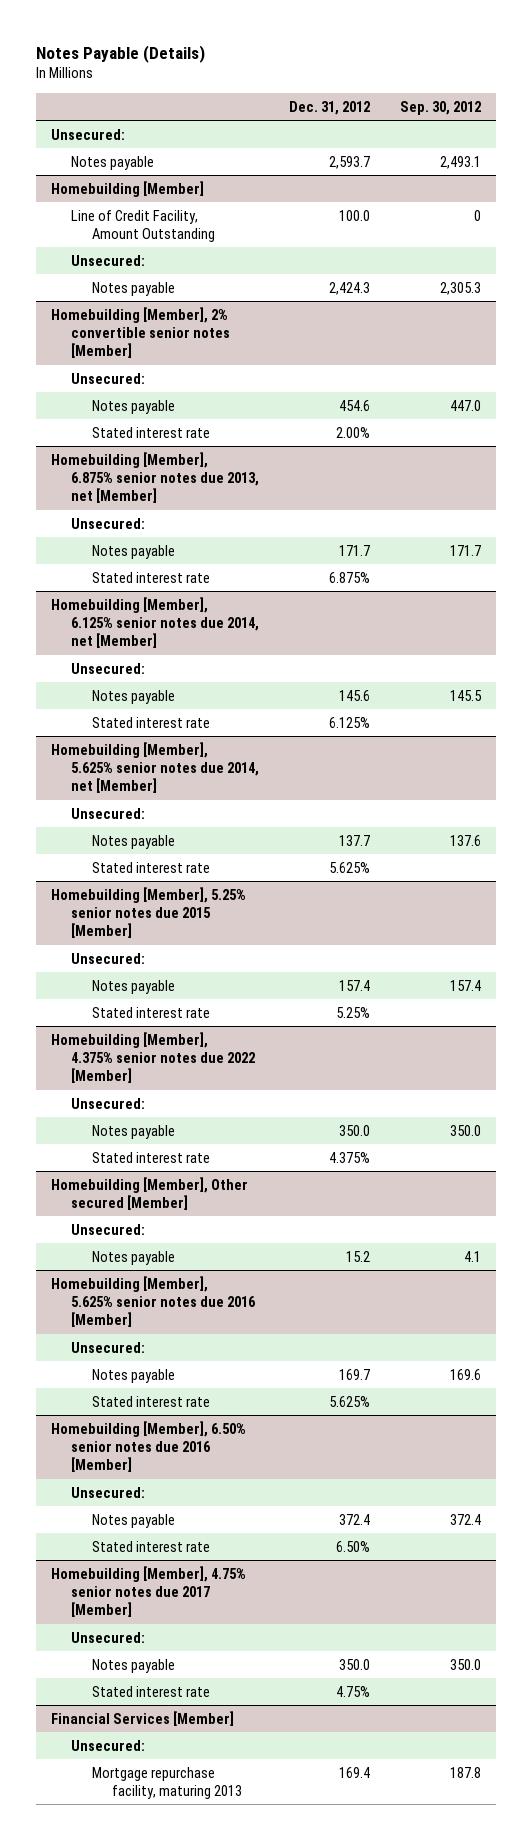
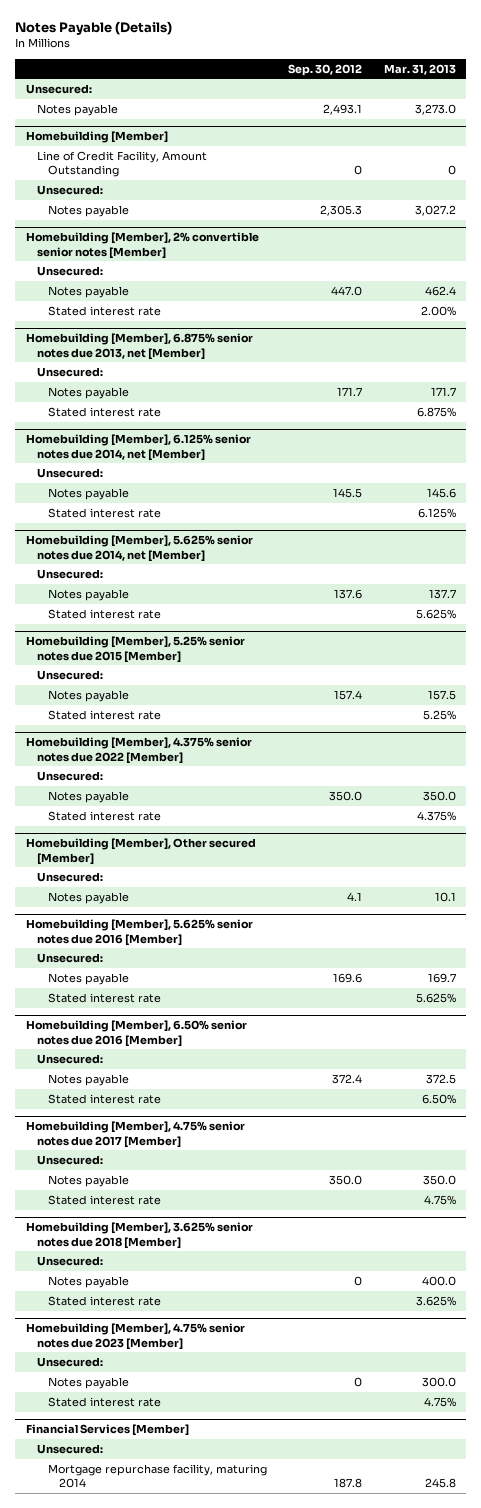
- | Dec. 31, 2012 | Sep. 30, 2012
+ | Sep. 30, 2012 | Mar. 31, 2013
+ Homebuilding [Member], 3.625% senior notes due 2018 [Member]
+ Unsecured:
+ Notes payable | 0 | 400.0
+ Stated interest rate | | 3.625%
+ Homebuilding [Member], 4.75% senior notes due 2023 [Member]
+ Unsecured:
+ Notes payable | 0 | 300.0
+ Stated interest rate | | 4.75%
@ Financial Services [Member]
- Mortgage repurchase facility, maturing 2013 | 169.4 | 187.8
+ Mortgage repurchase facility, maturing 2014 | 187.8 | 245.8

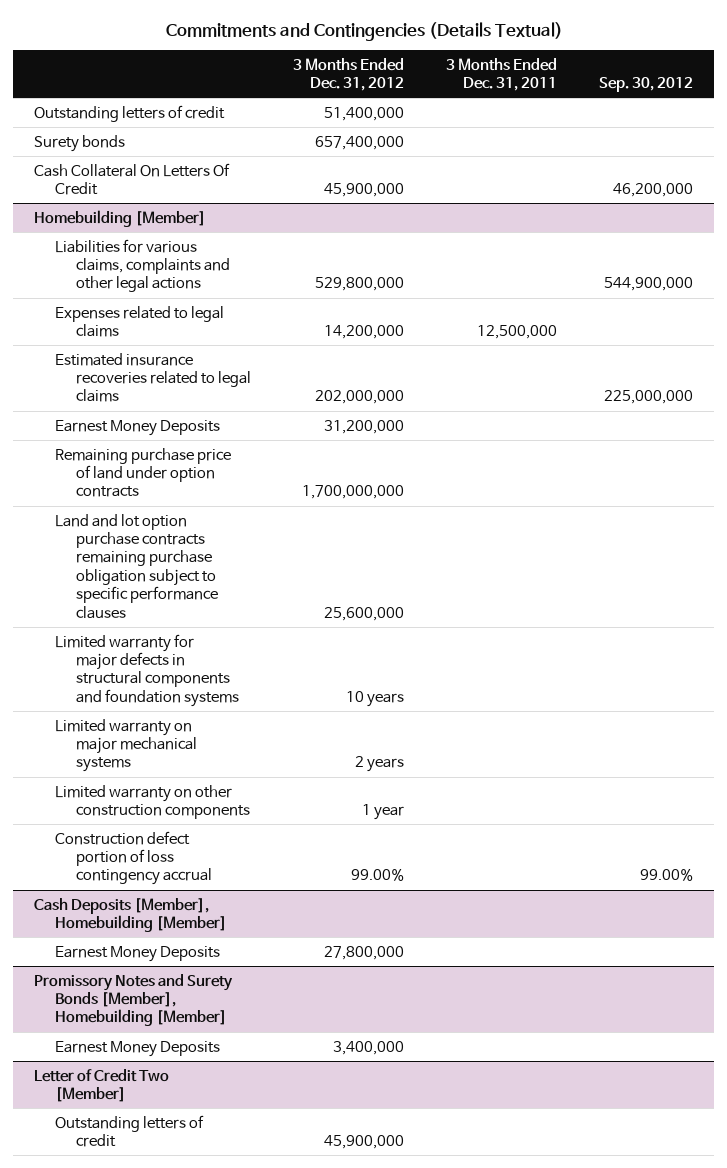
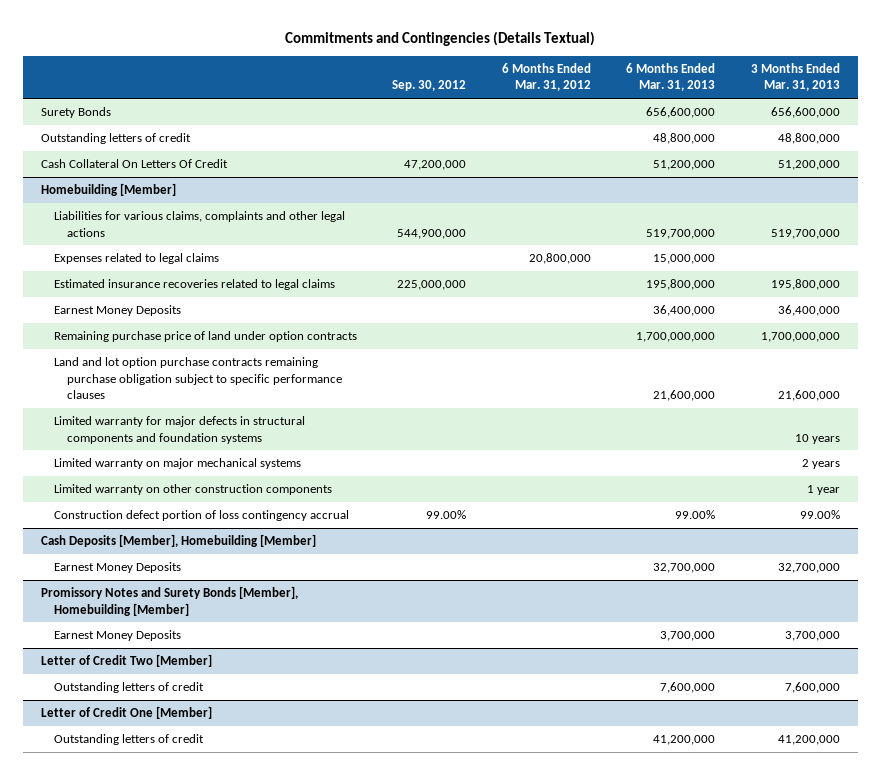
- | 3 Months Ended Dec. 31, 2012 | 3 Months Ended Dec. 31, 2011 | Sep. 30, 2012
+ | Sep. 30, 2012 | 6 Months Ended Mar. 31, 2012 | 6 Months Ended Mar. 31, 2013 | 3 Months Ended Mar. 31, 2013
+ Surety Bonds | | | 656,600,000 | 656,600,000
- Surety bonds | 657,400,000 | |
- Cash Collateral On Letters Of Credit | 45,900,000 | | 46,200,000
+ Cash Collateral On Letters Of Credit | 47,200,000 | | 51,200,000 | 51,200,000
+ Letter of Credit One [Member]
+ Outstanding letters of credit | | | 41,200,000 | 41,200,000

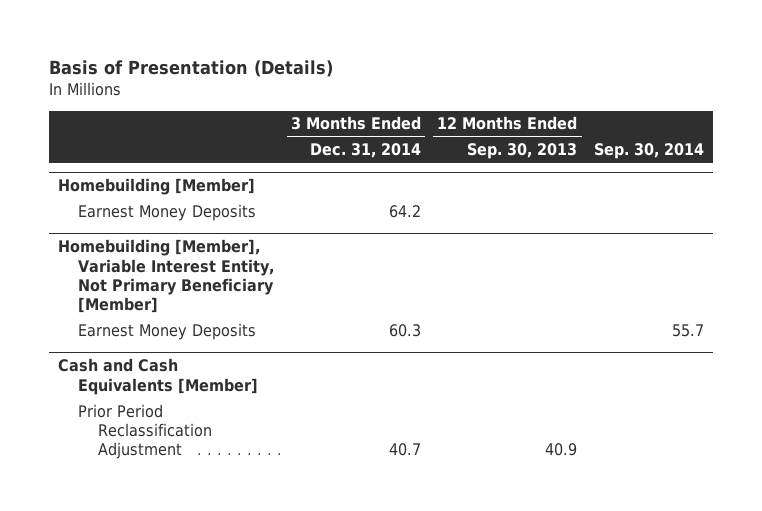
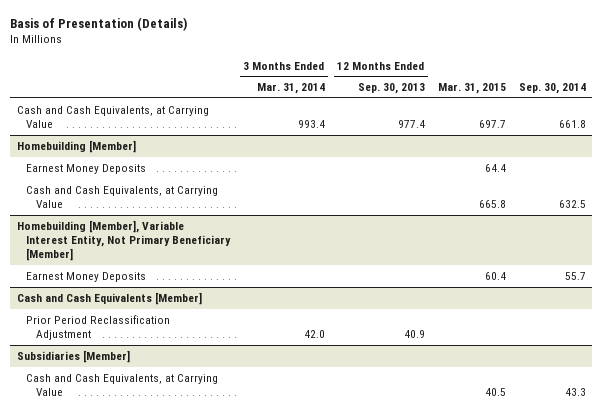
- | 3 Months Ended Dec. 31, 2014 | 12 Months Ended Sep. 30, 2013 | Sep. 30, 2014
+ | 3 Months Ended Mar. 31, 2014 | 12 Months Ended Sep. 30, 2013 | Mar. 31, 2015 | Sep. 30, 2014
+ Cash and Cash Equivalents, at Carrying Value | 993.4 | 977.4 | 697.7 | 661.8
@ Homebuilding [Member]
+ Cash and Cash Equivalents, at Carrying Value | | | 665.8 | 632.5
+ Subsidiaries [Member]
+ Cash and Cash Equivalents, at Carrying Value | | | 40.5 | 43.3

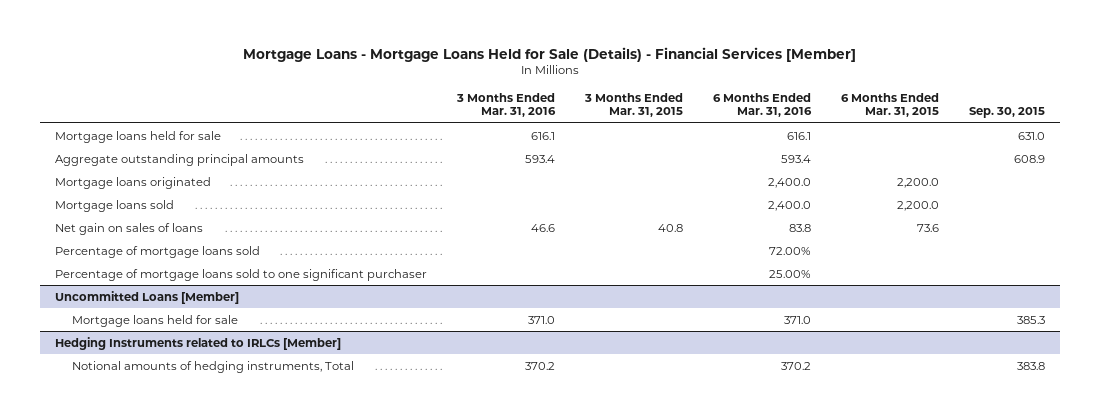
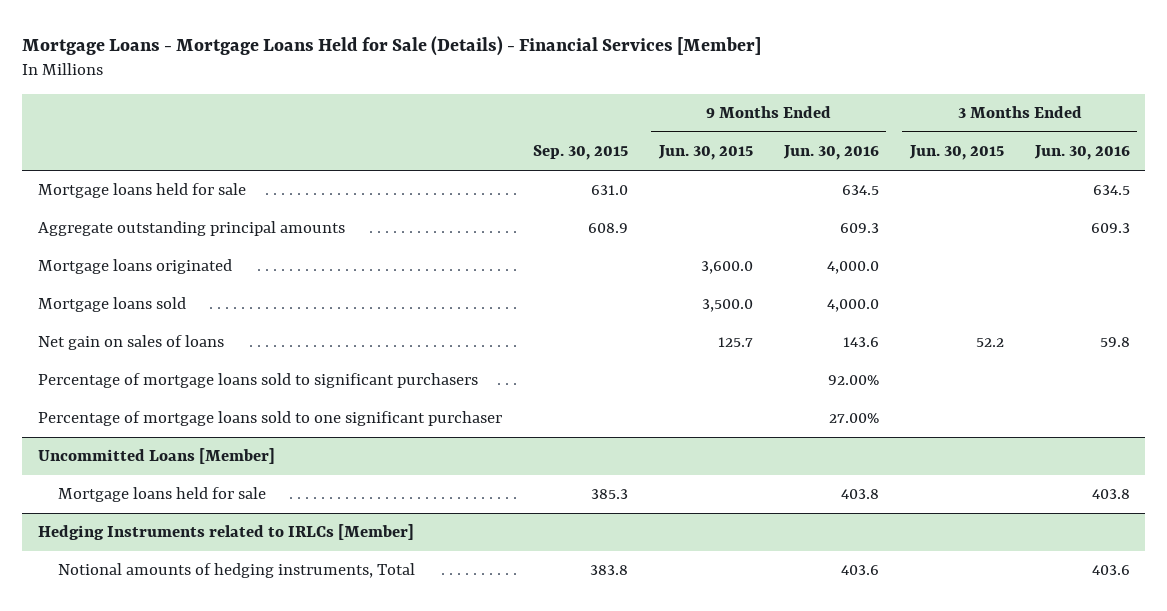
- | 3 Months Ended Mar. 31, 2016 | 3 Months Ended Mar. 31, 2015 | 6 Months Ended Mar. 31, 2016 | 6 Months Ended Mar. 31, 2015 | Sep. 30, 2015
+ | Sep. 30, 2015 | 9 Months Ended Jun. 30, 2015 | 9 Months Ended Jun. 30, 2016 | 3 Months Ended Jun. 30, 2015 | 3 Months Ended Jun. 30, 2016
- Percentage of mortgage loans sold | | | 72.00% | |
+ Percentage of mortgage loans sold to significant purchasers | | | 92.00% | |

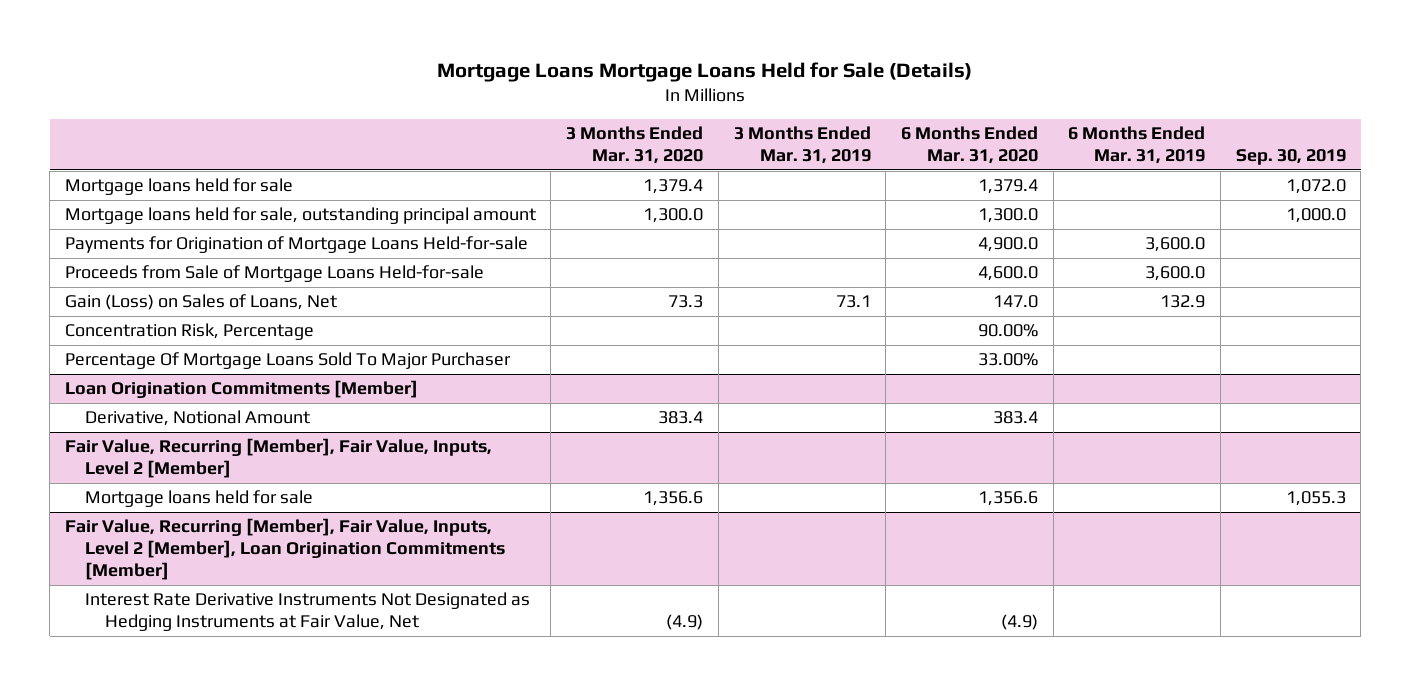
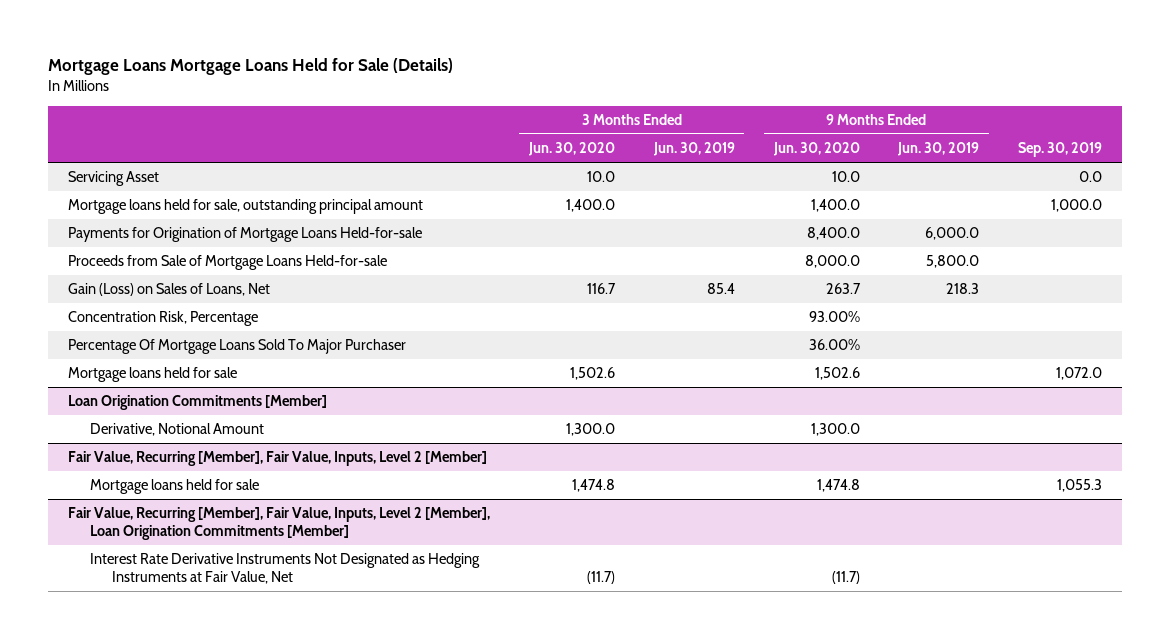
- | 3 Months Ended Mar. 31, 2020 | 3 Months Ended Mar. 31, 2019 | 6 Months Ended Mar. 31, 2020 | 6 Months Ended Mar. 31, 2019 | Sep. 30, 2019
+ | 3 Months Ended Jun. 30, 2020 | 3 Months Ended Jun. 30, 2019 | 9 Months Ended Jun. 30, 2020 | 9 Months Ended Jun. 30, 2019 | Sep. 30, 2019
+ Servicing Asset | 10.0 | | 10.0 | | 0.0
moved down: Mortgage loans held for sale | 1,502.6 | | 1,502.6 | | 1,072.0

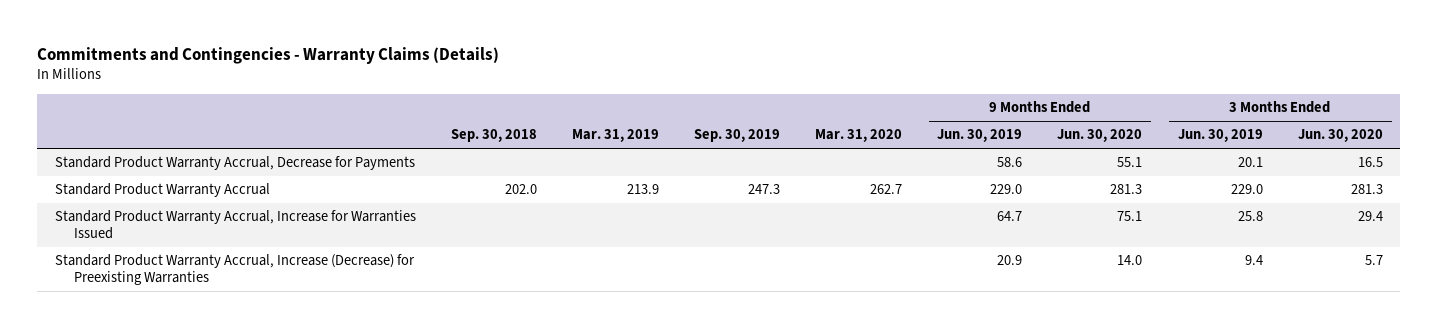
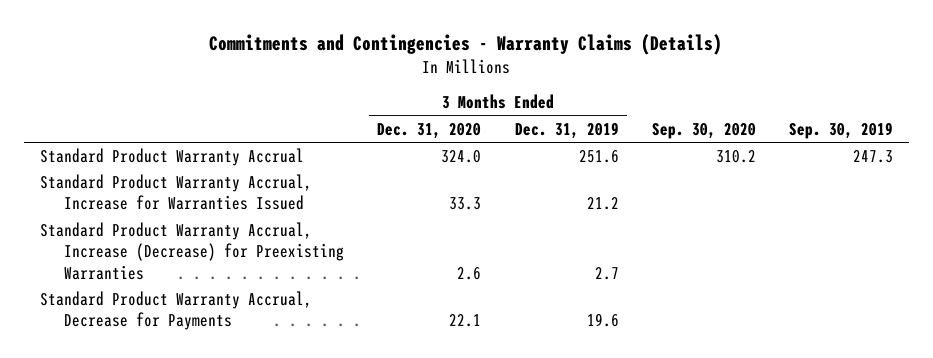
- | Sep. 30, 2018 | Mar. 31, 2019 | Sep. 30, 2019 | Mar. 31, 2020 | 9 Months Ended Jun. 30, 2019 | 9 Months Ended Jun. 30, 2020 | 3 Months Ended Jun. 30, 2019 | 3 Months Ended Jun. 30, 2020
+ | 3 Months Ended Dec. 31, 2020 | 3 Months Ended Dec. 31, 2019 | Sep. 30, 2020 | Sep. 30, 2019
moved down: Standard Product Warranty Accrual, Decrease for Payments | 22.1 | 19.6 | |

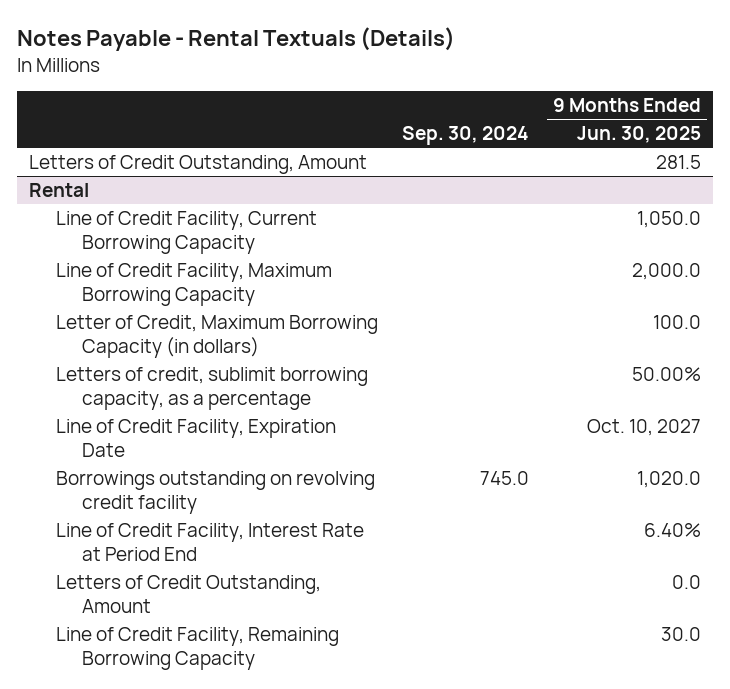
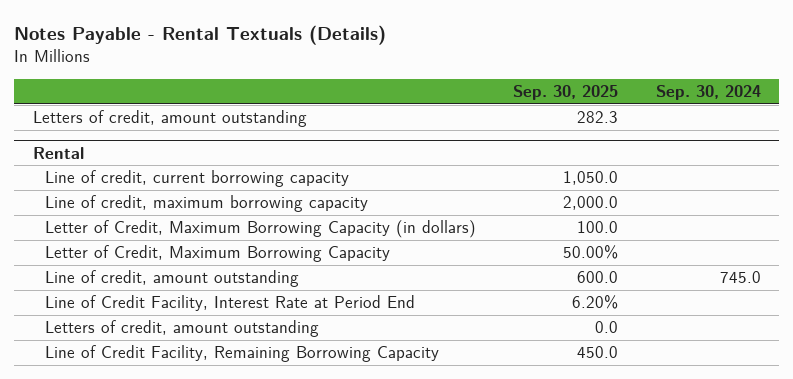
- | Sep. 30, 2024 | 9 Months Ended Jun. 30, 2025
+ | Sep. 30, 2025 | Sep. 30, 2024
- Letters of Credit Outstanding, Amount | | 281.5
+ Letters of credit, amount outstanding | 282.3 |
@ Rental
- Line of Credit Facility, Current Borrowing Capacity | | 1,050.0
- Line of Credit Facility, Maximum Borrowing Capacity | | 2,000.0
+ Line of credit, current borrowing capacity | 1,050.0 |
+ Line of credit, maximum borrowing capacity | 2,000.0 |
- Letters of credit, sublimit borrowing capacity, as a percentage | | 50.00%
- Line of Credit Facility, Expiration Date | | Oct. 10, 2027
- Borrowings outstanding on revolving credit facility | 745.0 | 1,020.0
+ Letter of Credit, Maximum Borrowing Capacity | 50.00% |
+ Line of credit, amount outstanding | 600.0 | 745.0
- Letters of Credit Outstanding, Amount | | 0.0
+ Letters of credit, amount outstanding | 0.0 |

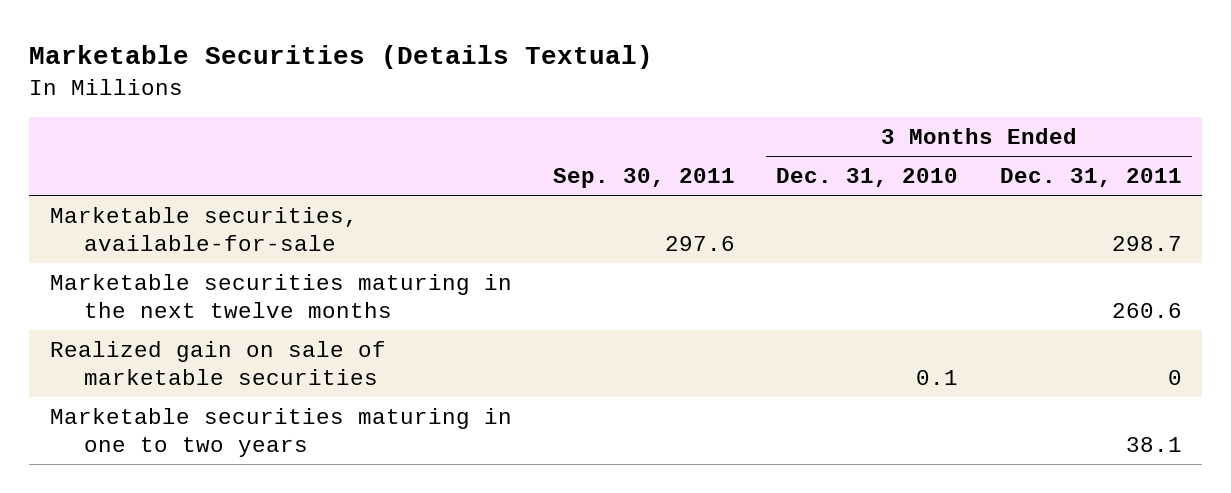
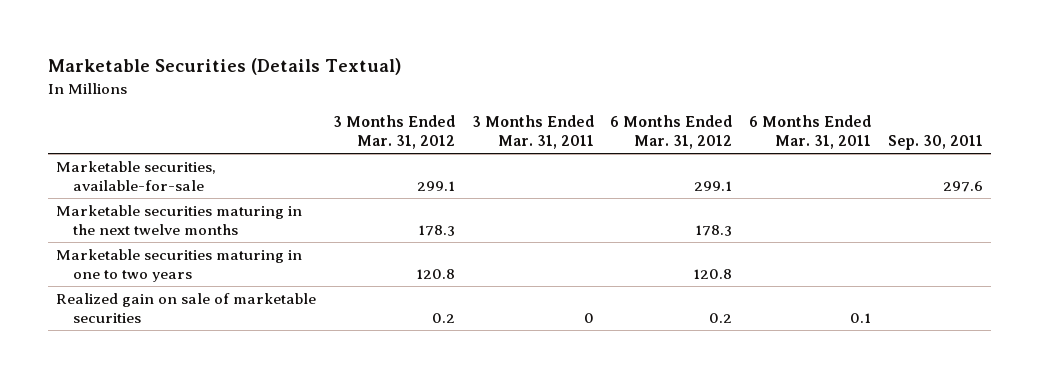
- | Sep. 30, 2011 | 3 Months Ended Dec. 31, 2010 | 3 Months Ended Dec. 31, 2011
+ | 3 Months Ended Mar. 31, 2012 | 3 Months Ended Mar. 31, 2011 | 6 Months Ended Mar. 31, 2012 | 6 Months Ended Mar. 31, 2011 | Sep. 30, 2011
moved down: Realized gain on sale of marketable securities | 0.2 | 0 | 0.2 | 0.1 |

